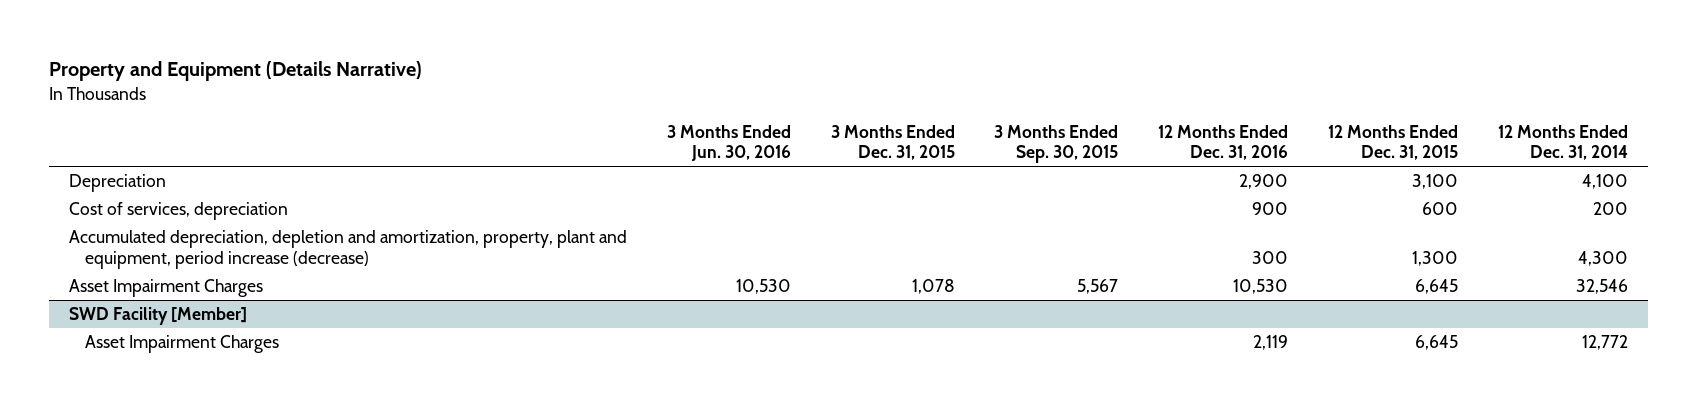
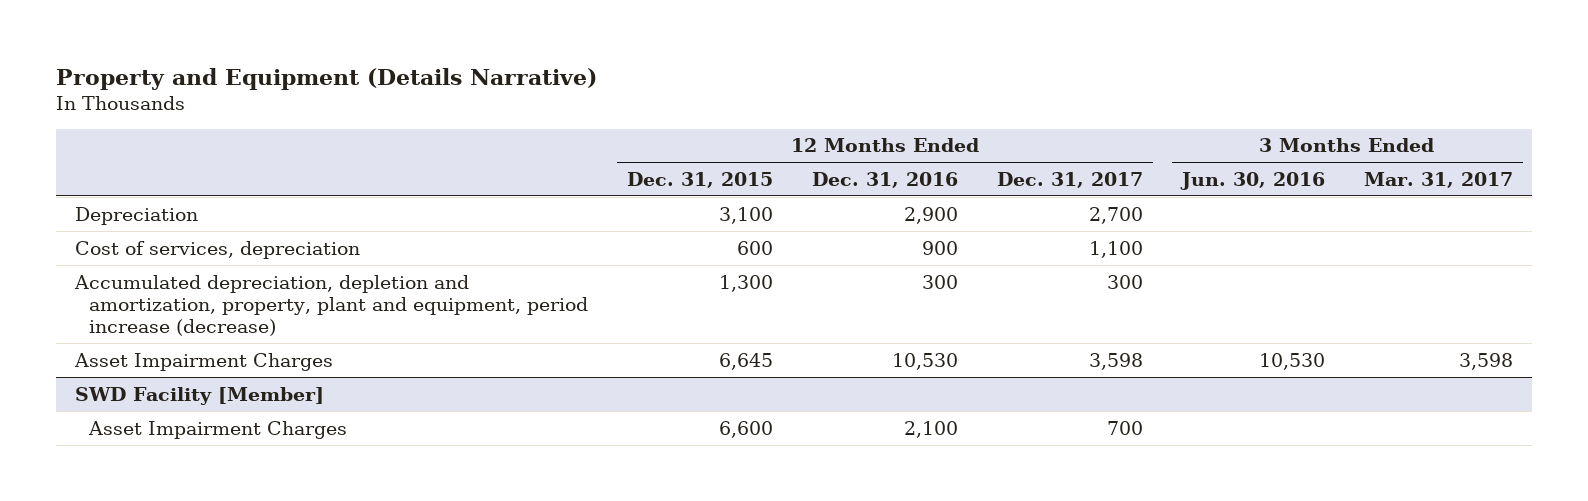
- | 3 Months Ended Jun. 30, 2016 | 3 Months Ended Dec. 31, 2015 | 3 Months Ended Sep. 30, 2015 | 12 Months Ended Dec. 31, 2016 | 12 Months Ended Dec. 31, 2015 | 12 Months Ended Dec. 31, 2014
+ | 12 Months Ended Dec. 31, 2015 | 12 Months Ended Dec. 31, 2016 | 12 Months Ended Dec. 31, 2017 | 3 Months Ended Jun. 30, 2016 | 3 Months Ended Mar. 31, 2017
@ SWD Facility [Member]
- Asset Impairment Charges | | | | 2,119 | 6,645 | 12,772
+ Asset Impairment Charges | 6,600 | 2,100 | 700 | |

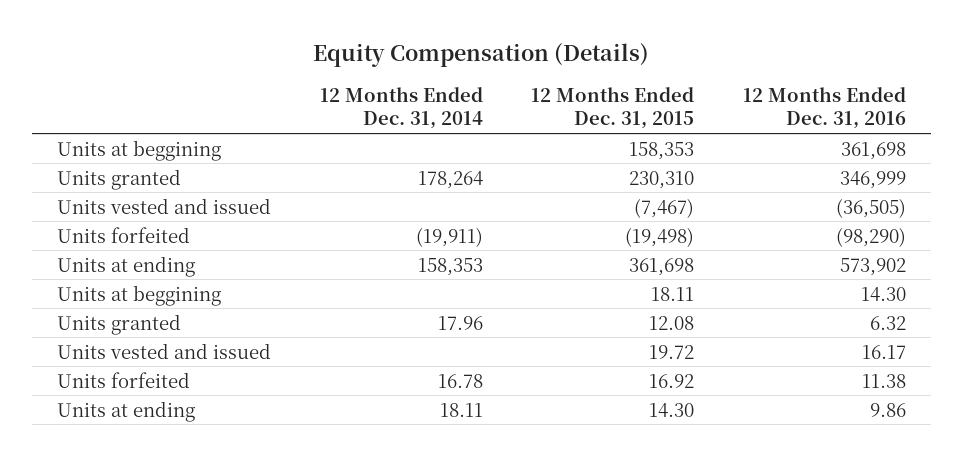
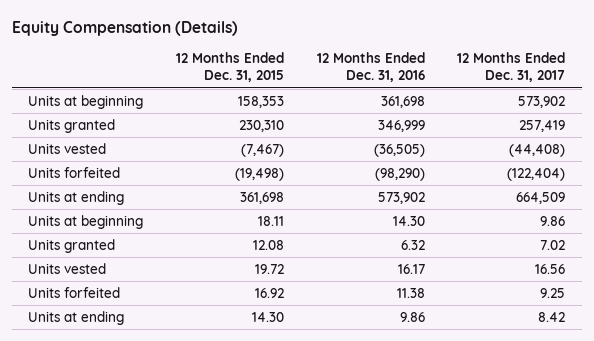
- | 12 Months Ended Dec. 31, 2014 | 12 Months Ended Dec. 31, 2015 | 12 Months Ended Dec. 31, 2016
+ | 12 Months Ended Dec. 31, 2015 | 12 Months Ended Dec. 31, 2016 | 12 Months Ended Dec. 31, 2017
- Units at beggining | | 158,353 | 361,698
+ Units at beginning | 158,353 | 361,698 | 573,902
- Units vested and issued | | (7,467) | (36,505)
+ Units vested | (7,467) | (36,505) | (44,408)
- Units at beggining | | 18.11 | 14.30
+ Units at beginning | 18.11 | 14.30 | 9.86
- Units vested and issued | | 19.72 | 16.17
+ Units vested | 19.72 | 16.17 | 16.56

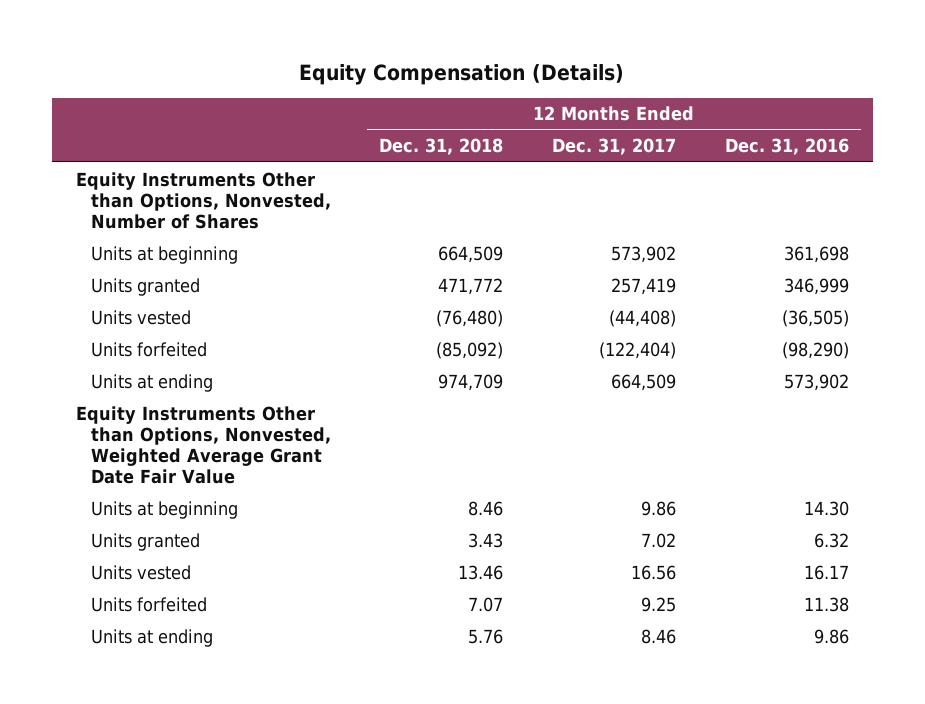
- | 12 Months Ended Dec. 31, 2015 | 12 Months Ended Dec. 31, 2016 | 12 Months Ended Dec. 31, 2017
+ | 12 Months Ended Dec. 31, 2018 | 12 Months Ended Dec. 31, 2017 | 12 Months Ended Dec. 31, 2016
+ Equity Instruments Other than Options, Nonvested, Number of Shares
+ Equity Instruments Other than Options, Nonvested, Weighted Average Grant Date Fair Value
- Units at ending | 14.30 | 9.86 | 8.42
+ Units at ending | 5.76 | 8.46 | 9.86

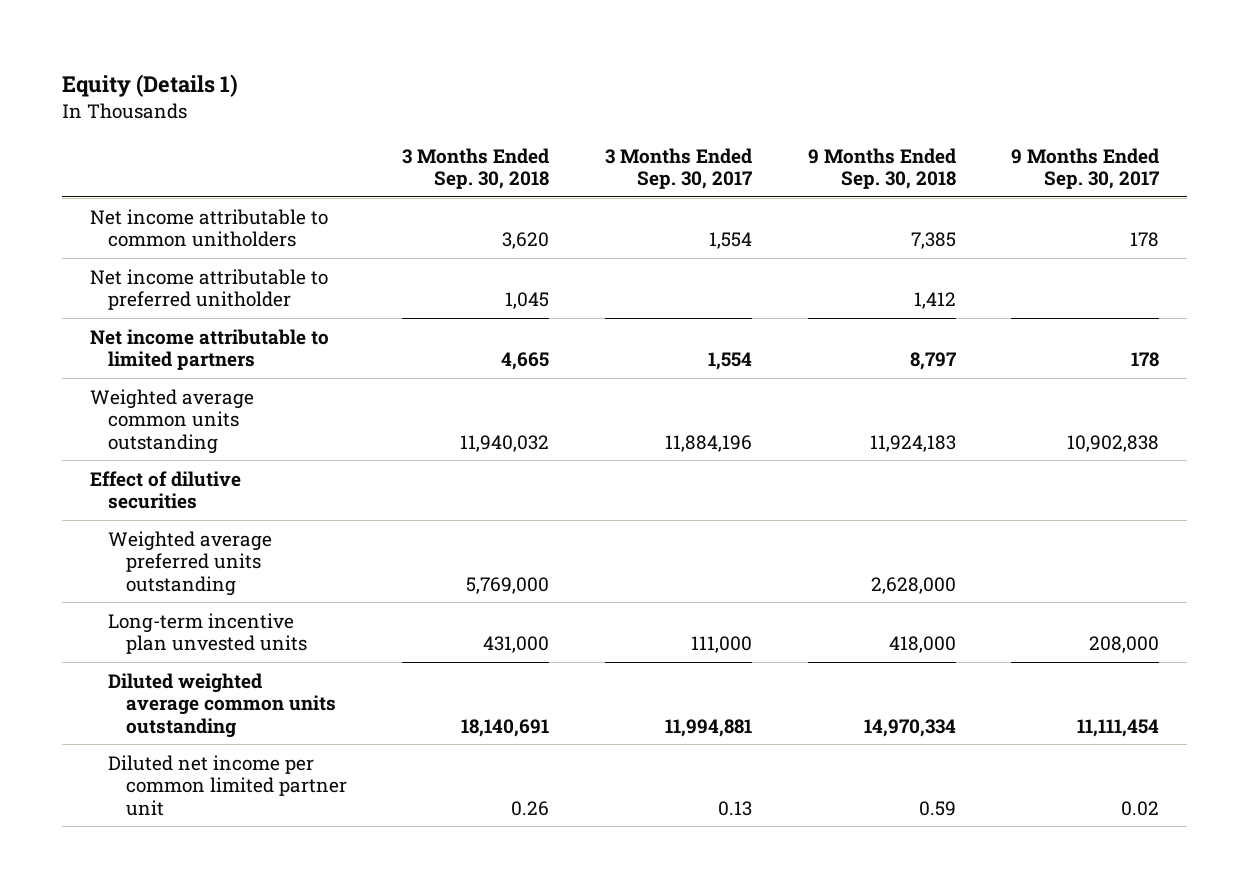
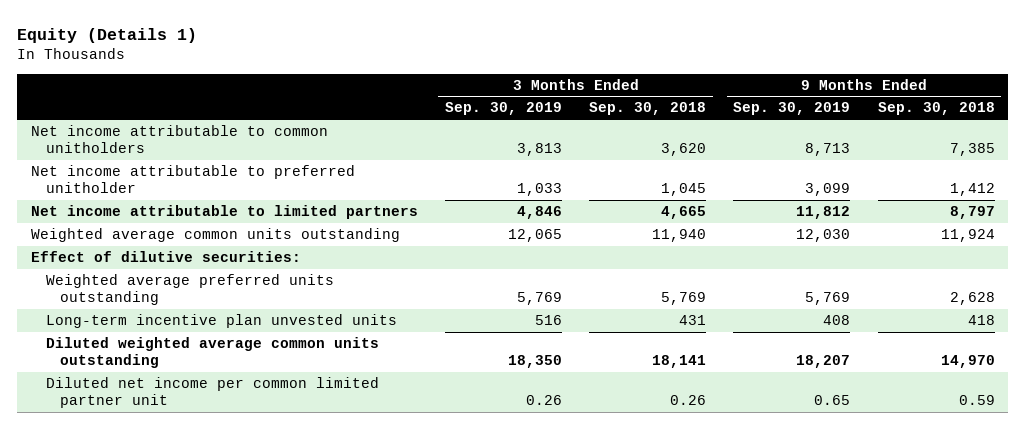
- | 3 Months Ended Sep. 30, 2018 | 3 Months Ended Sep. 30, 2017 | 9 Months Ended Sep. 30, 2018 | 9 Months Ended Sep. 30, 2017
+ | 3 Months Ended Sep. 30, 2019 | 3 Months Ended Sep. 30, 2018 | 9 Months Ended Sep. 30, 2019 | 9 Months Ended Sep. 30, 2018
- Weighted average common units outstanding | 11,940,032 | 11,884,196 | 11,924,183 | 10,902,838
- Effect of dilutive securities
- Weighted average preferred units outstanding | 5,769,000 | | 2,628,000 |
- Long-term incentive plan unvested units | 431,000 | 111,000 | 418,000 | 208,000
- Diluted weighted average common units outstanding | 18,140,691 | 11,994,881 | 14,970,334 | 11,111,454
+ Weighted average common units outstanding | 12,065 | 11,940 | 12,030 | 11,924
+ Effect of dilutive securities:
+ Weighted average preferred units outstanding | 5,769 | 5,769 | 5,769 | 2,628
+ Long-term incentive plan unvested units | 516 | 431 | 408 | 418
+ Diluted weighted average common units outstanding | 18,350 | 18,141 | 18,207 | 14,970

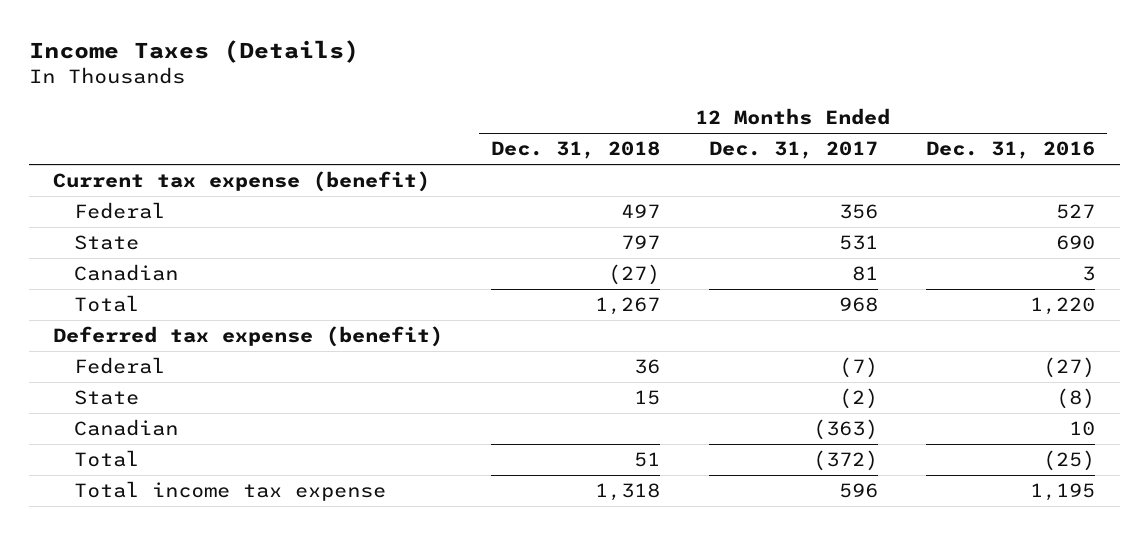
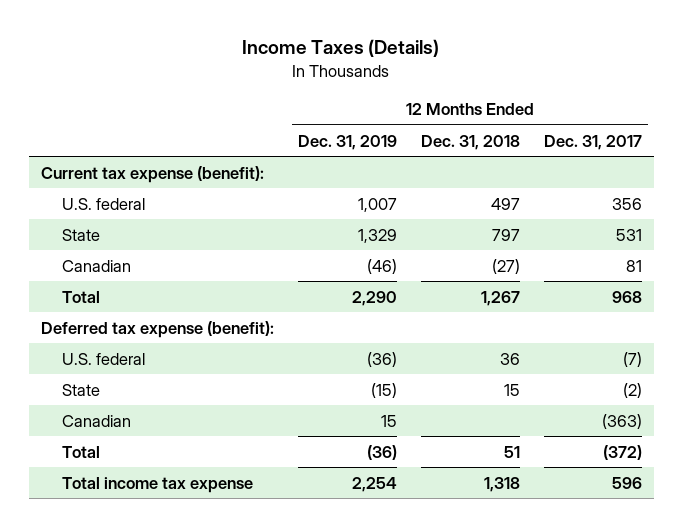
- | 12 Months Ended Dec. 31, 2018 | 12 Months Ended Dec. 31, 2017 | 12 Months Ended Dec. 31, 2016
+ | 12 Months Ended Dec. 31, 2019 | 12 Months Ended Dec. 31, 2018 | 12 Months Ended Dec. 31, 2017
- Current tax expense (benefit)
- Federal | 497 | 356 | 527
+ Current tax expense (benefit):
+ U.S. federal | 1,007 | 497 | 356
- Deferred tax expense (benefit)
- Federal | 36 | (7) | (27)
+ Deferred tax expense (benefit):
+ U.S. federal | (36) | 36 | (7)

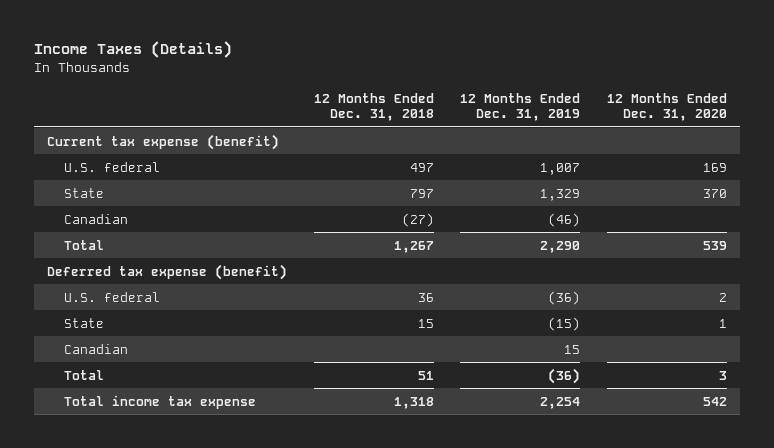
- | 12 Months Ended Dec. 31, 2019 | 12 Months Ended Dec. 31, 2018 | 12 Months Ended Dec. 31, 2017
+ | 12 Months Ended Dec. 31, 2018 | 12 Months Ended Dec. 31, 2019 | 12 Months Ended Dec. 31, 2020
- Current tax expense (benefit):
+ Current tax expense (benefit)
- Deferred tax expense (benefit):
+ Deferred tax expense (benefit)

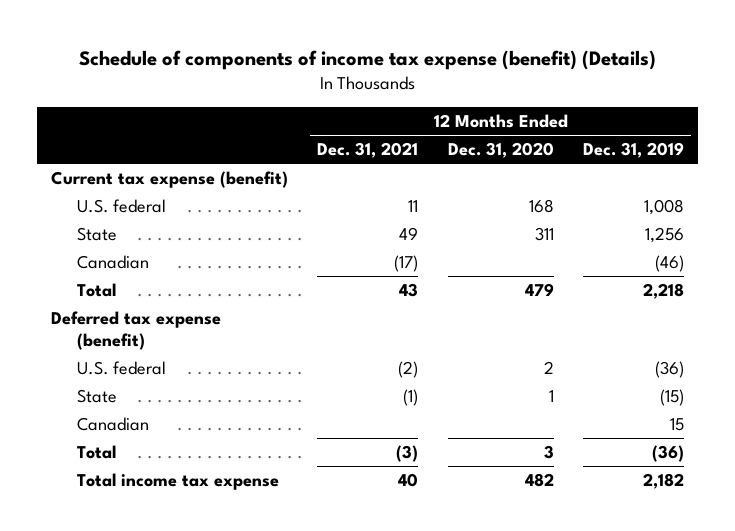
- Income Taxes (Details)
+ Schedule of components of income tax expense (benefit) (Details)
- | 12 Months Ended Dec. 31, 2018 | 12 Months Ended Dec. 31, 2019 | 12 Months Ended Dec. 31, 2020
+ | 12 Months Ended Dec. 31, 2021 | 12 Months Ended Dec. 31, 2020 | 12 Months Ended Dec. 31, 2019
- U.S. federal | 497 | 1,007 | 169
- State | 797 | 1,329 | 370
+ U.S. federal | 11 | 168 | 1,008
+ State | 49 | 311 | 1,256
- Total | 1,267 | 2,290 | 539
+ Total | 43 | 479 | 2,218
- Total income tax expense | 1,318 | 2,254 | 542
+ Total income tax expense | 40 | 482 | 2,182

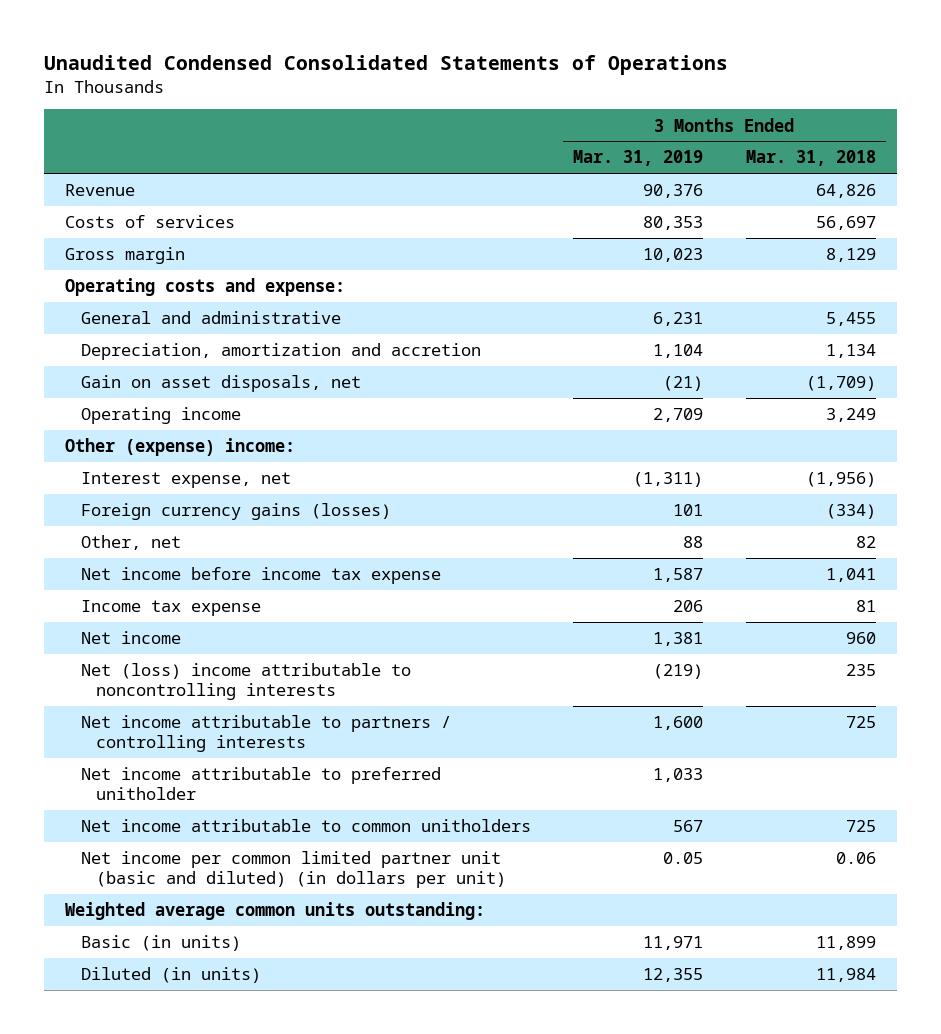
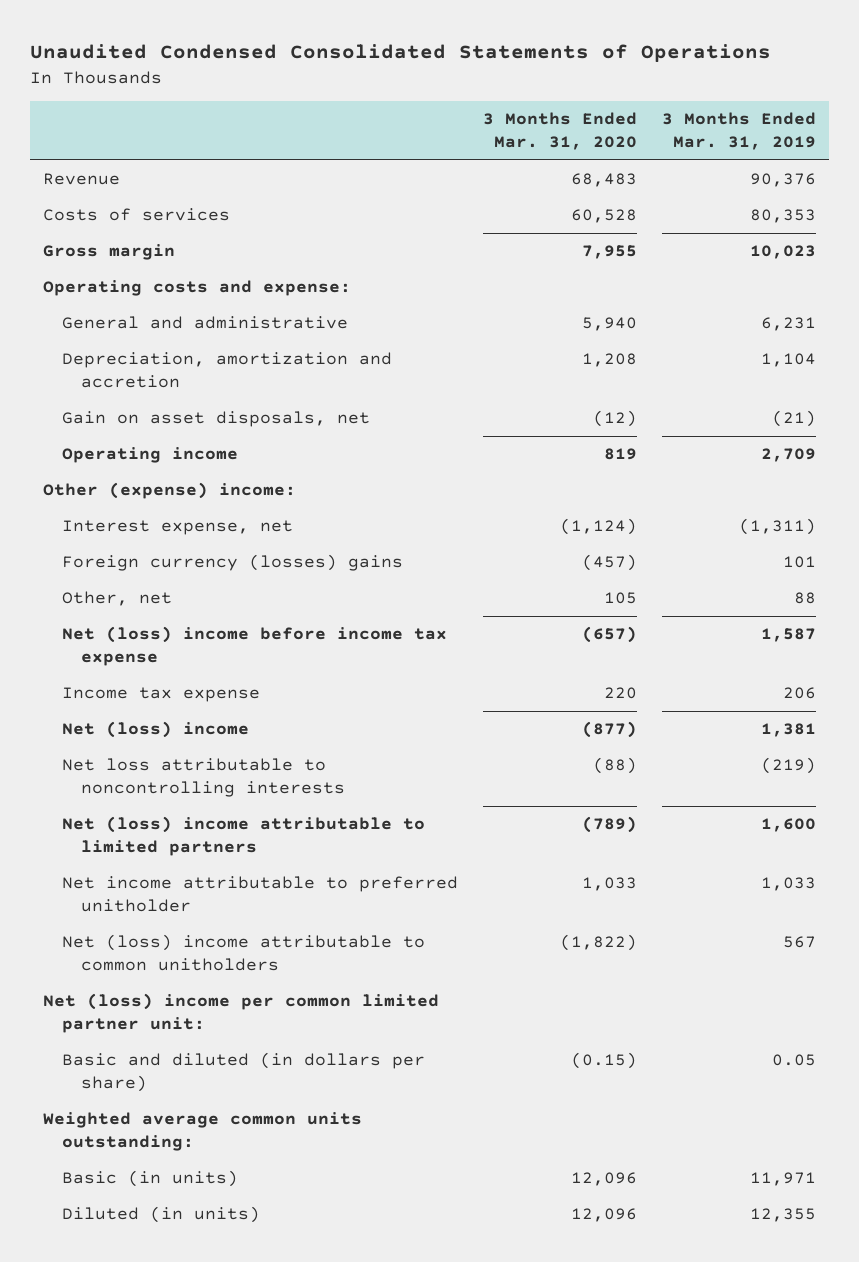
- | 3 Months Ended Mar. 31, 2019 | 3 Months Ended Mar. 31, 2018
+ | 3 Months Ended Mar. 31, 2020 | 3 Months Ended Mar. 31, 2019
- Foreign currency gains (losses) | 101 | (334)
+ Foreign currency (losses) gains | (457) | 101
- Net income before income tax expense | 1,587 | 1,041
+ Net (loss) income before income tax expense | (657) | 1,587
- Net income | 1,381 | 960
- Net (loss) income attributable to noncontrolling interests | (219) | 235
- Net income attributable to partners / controlling interests | 1,600 | 725
+ Net (loss) income | (877) | 1,381
+ Net loss attributable to noncontrolling interests | (88) | (219)
+ Net (loss) income attributable to limited partners | (789) | 1,600
- Net income attributable to common unitholders | 567 | 725
- Net income per common limited partner unit (basic and diluted) (in dollars per unit) | 0.05 | 0.06
+ Net (loss) income attributable to common unitholders | (1,822) | 567
+ Net (loss) income per common limited partner unit:
+ Basic and diluted (in dollars per share) | (0.15) | 0.05

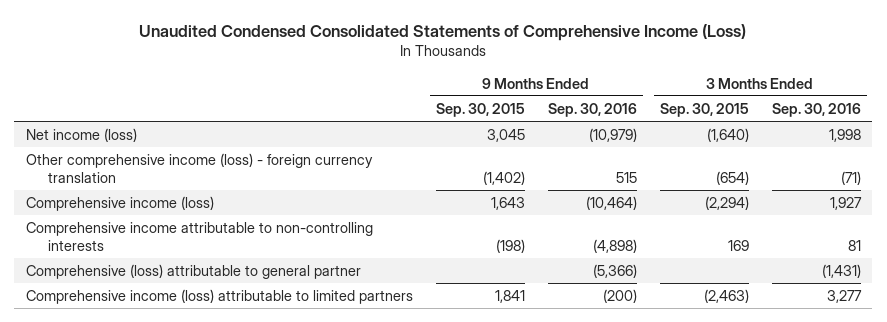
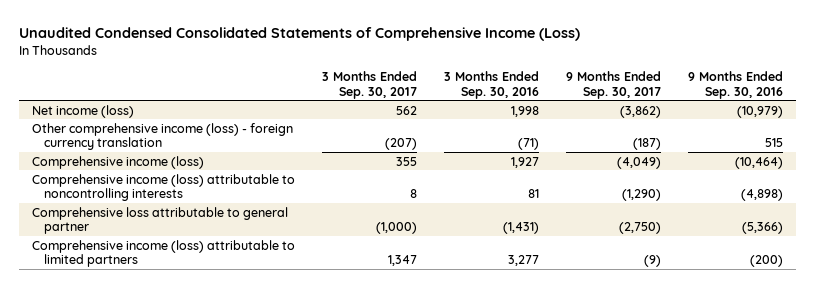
- | 9 Months Ended Sep. 30, 2015 | 9 Months Ended Sep. 30, 2016 | 3 Months Ended Sep. 30, 2015 | 3 Months Ended Sep. 30, 2016
+ | 3 Months Ended Sep. 30, 2017 | 3 Months Ended Sep. 30, 2016 | 9 Months Ended Sep. 30, 2017 | 9 Months Ended Sep. 30, 2016
- Comprehensive income attributable to non-controlling interests | (198) | (4,898) | 169 | 81
- Comprehensive (loss) attributable to general partner | | (5,366) | | (1,431)
+ Comprehensive income (loss) attributable to noncontrolling interests | 8 | 81 | (1,290) | (4,898)
+ Comprehensive loss attributable to general partner | (1,000) | (1,431) | (2,750) | (5,366)

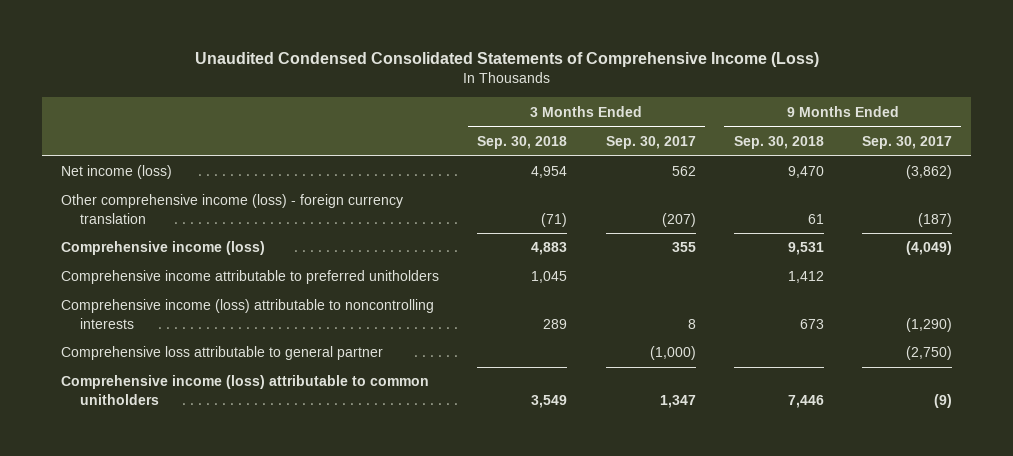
- | 3 Months Ended Sep. 30, 2017 | 3 Months Ended Sep. 30, 2016 | 9 Months Ended Sep. 30, 2017 | 9 Months Ended Sep. 30, 2016
+ | 3 Months Ended Sep. 30, 2018 | 3 Months Ended Sep. 30, 2017 | 9 Months Ended Sep. 30, 2018 | 9 Months Ended Sep. 30, 2017
+ Comprehensive income attributable to preferred unitholders | 1,045 | | 1,412 |
- Comprehensive income (loss) attributable to limited partners | 1,347 | 3,277 | (9) | (200)
+ Comprehensive income (loss) attributable to common unitholders | 3,549 | 1,347 | 7,446 | (9)

